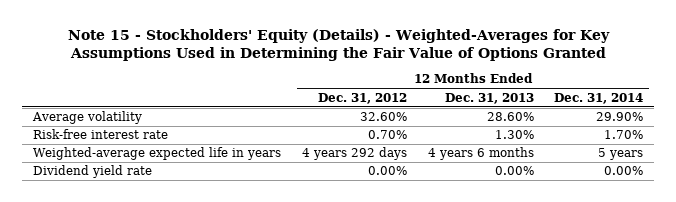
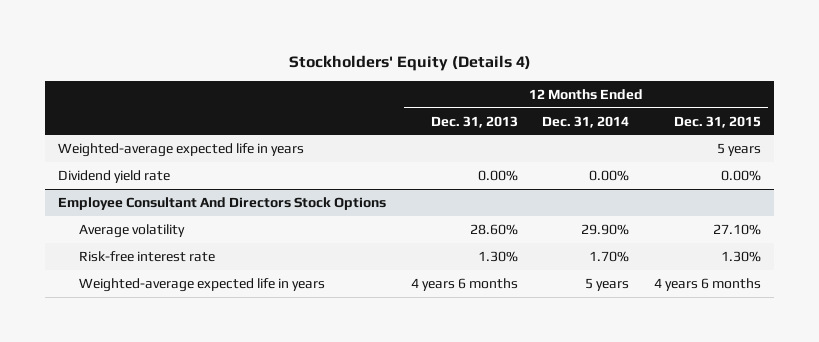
- Note 15 - Stockholders' Equity (Details) - Weighted-Averages for Key Assumptions Used in Determining the Fair Value of Options Granted
+ Stockholders' Equity (Details 4)
- | 12 Months Ended Dec. 31, 2012 | 12 Months Ended Dec. 31, 2013 | 12 Months Ended Dec. 31, 2014
+ | 12 Months Ended Dec. 31, 2013 | 12 Months Ended Dec. 31, 2014 | 12 Months Ended Dec. 31, 2015
+ Weighted-average expected life in years | | | 5 years
moved up: Dividend yield rate | 0.00% | 0.00% | 0.00%
+ Employee Consultant And Directors Stock Options

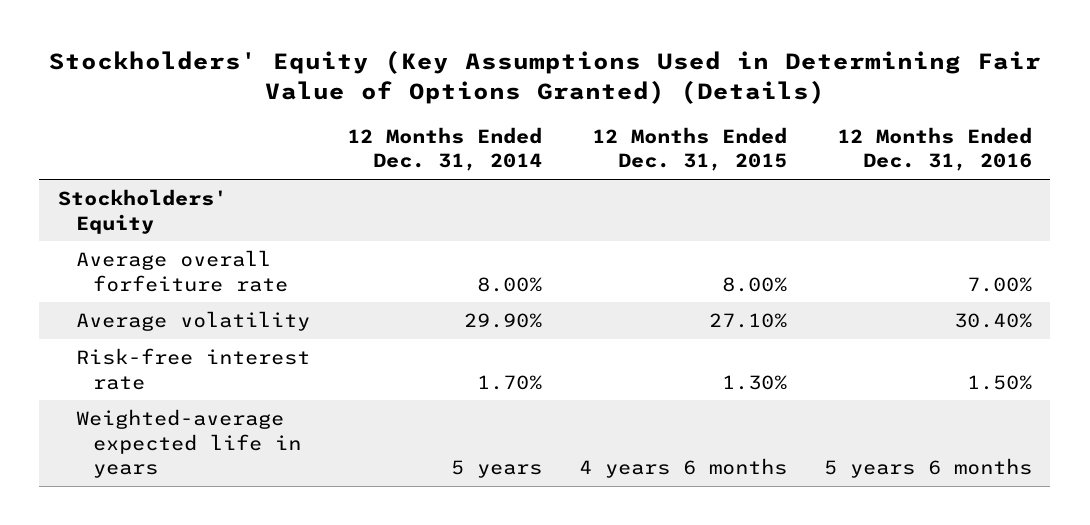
- Stockholders' Equity (Details 4)
+ Stockholders' Equity (Key Assumptions Used in Determining Fair Value of Options Granted) (Details)
- | 12 Months Ended Dec. 31, 2013 | 12 Months Ended Dec. 31, 2014 | 12 Months Ended Dec. 31, 2015
+ | 12 Months Ended Dec. 31, 2014 | 12 Months Ended Dec. 31, 2015 | 12 Months Ended Dec. 31, 2016
- Weighted-average expected life in years | | | 5 years
- Dividend yield rate | 0.00% | 0.00% | 0.00%
- Employee Consultant And Directors Stock Options
+ Stockholders' Equity
+ Average overall forfeiture rate | 8.00% | 8.00% | 7.00%

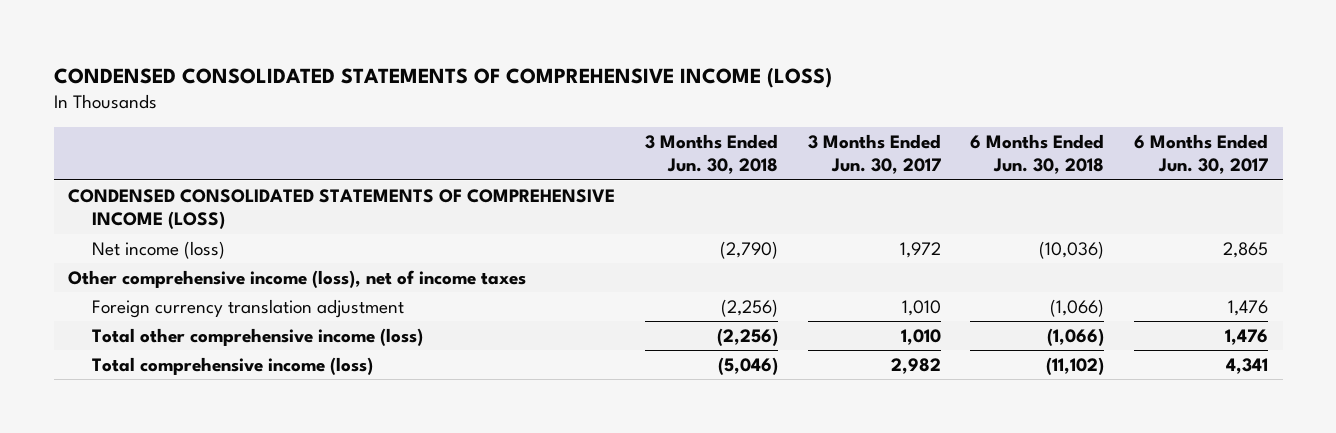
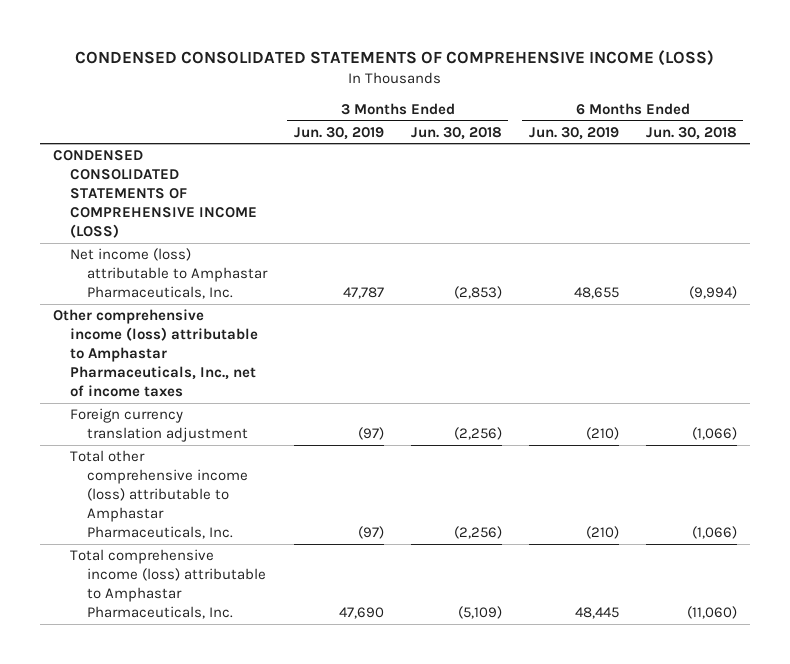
- | 3 Months Ended Jun. 30, 2018 | 3 Months Ended Jun. 30, 2017 | 6 Months Ended Jun. 30, 2018 | 6 Months Ended Jun. 30, 2017
+ | 3 Months Ended Jun. 30, 2019 | 3 Months Ended Jun. 30, 2018 | 6 Months Ended Jun. 30, 2019 | 6 Months Ended Jun. 30, 2018
- Net income (loss) | (2,790) | 1,972 | (10,036) | 2,865
- Other comprehensive income (loss), net of income taxes
+ Net income (loss) attributable to Amphastar Pharmaceuticals, Inc. | 47,787 | (2,853) | 48,655 | (9,994)
+ Other comprehensive income (loss) attributable to Amphastar Pharmaceuticals, Inc., net of income taxes
- Total other comprehensive income (loss) | (2,256) | 1,010 | (1,066) | 1,476
- Total comprehensive income (loss) | (5,046) | 2,982 | (11,102) | 4,341
+ Total other comprehensive income (loss) attributable to Amphastar Pharmaceuticals, Inc. | (97) | (2,256) | (210) | (1,066)
+ Total comprehensive income (loss) attributable to Amphastar Pharmaceuticals, Inc. | 47,690 | (5,109) | 48,445 | (11,060)

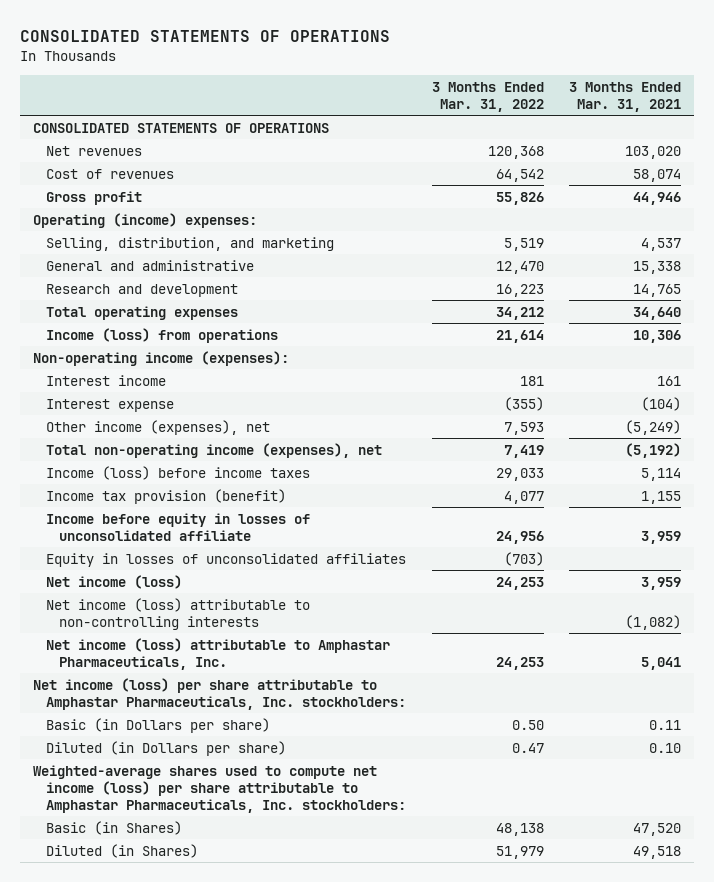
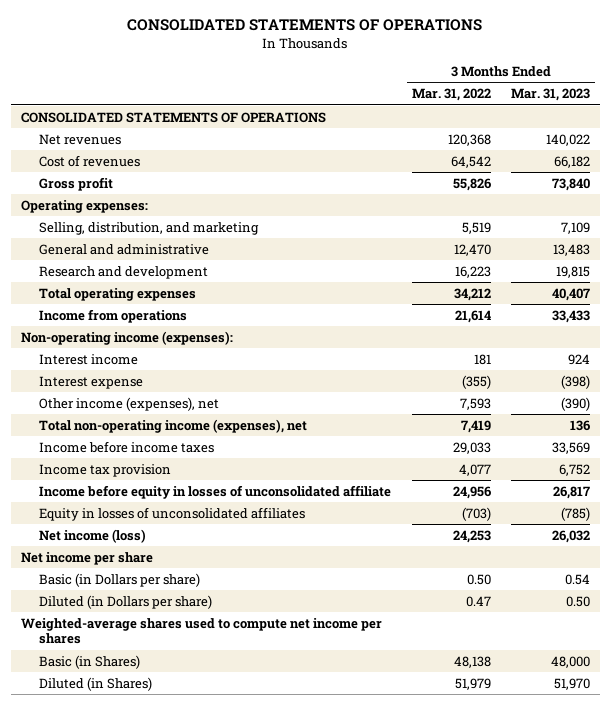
- | 3 Months Ended Mar. 31, 2022 | 3 Months Ended Mar. 31, 2021
+ | 3 Months Ended Mar. 31, 2022 | 3 Months Ended Mar. 31, 2023
- Operating (income) expenses:
+ Operating expenses:
- Income (loss) from operations | 21,614 | 10,306
+ Income from operations | 21,614 | 33,433
- Income (loss) before income taxes | 29,033 | 5,114
- Income tax provision (benefit) | 4,077 | 1,155
+ Income before income taxes | 29,033 | 33,569
+ Income tax provision | 4,077 | 6,752
- Net income (loss) attributable to non-controlling interests | | (1,082)
- Net income (loss) attributable to Amphastar Pharmaceuticals, Inc. | 24,253 | 5,041
- Net income (loss) per share attributable to Amphastar Pharmaceuticals, Inc. stockholders:
+ Net income per share
- Weighted-average shares used to compute net income (loss) per share attributable to Amphastar Pharmaceuticals, Inc. stockholders:
+ Weighted-average shares used to compute net income per shares

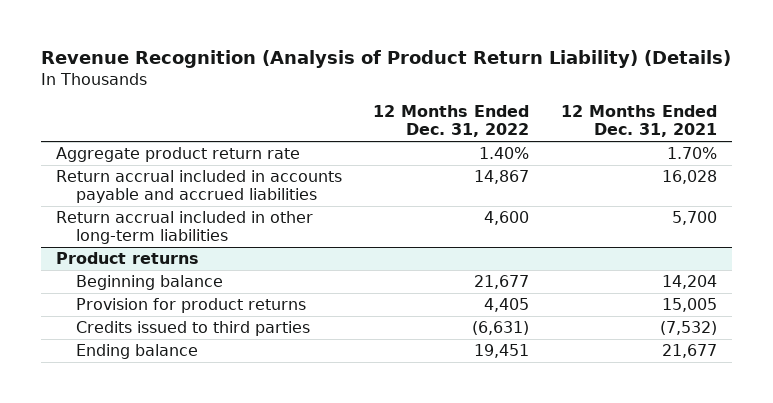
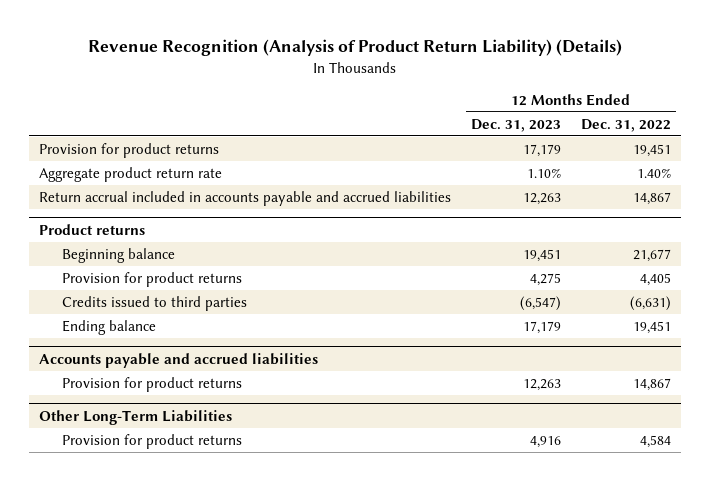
- | 12 Months Ended Dec. 31, 2022 | 12 Months Ended Dec. 31, 2021
+ | 12 Months Ended Dec. 31, 2023 | 12 Months Ended Dec. 31, 2022
+ Provision for product returns | 17,179 | 19,451
- Return accrual included in other long-term liabilities | 4,600 | 5,700
+ Accounts payable and accrued liabilities
+ Provision for product returns | 12,263 | 14,867
+ Other Long-Term Liabilities
+ Provision for product returns | 4,916 | 4,584

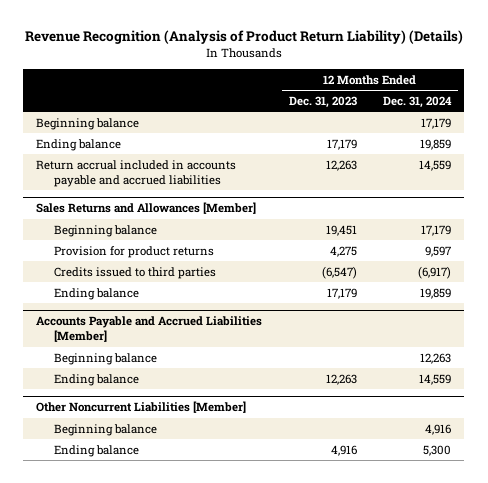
- | 12 Months Ended Dec. 31, 2023 | 12 Months Ended Dec. 31, 2022
+ | 12 Months Ended Dec. 31, 2023 | 12 Months Ended Dec. 31, 2024
- Provision for product returns | 17,179 | 19,451
- Aggregate product return rate | 1.10% | 1.40%
+ Beginning balance | | 17,179
+ Ending balance | 17,179 | 19,859
- Product returns
+ Sales Returns and Allowances [Member]
- Accounts payable and accrued liabilities
- Provision for product returns | 12,263 | 14,867
- Other Long-Term Liabilities
- Provision for product returns | 4,916 | 4,584
+ Accounts Payable and Accrued Liabilities [Member]
+ Beginning balance | | 12,263
+ Ending balance | 12,263 | 14,559
+ Other Noncurrent Liabilities [Member]
+ Beginning balance | | 4,916
+ Ending balance | 4,916 | 5,300

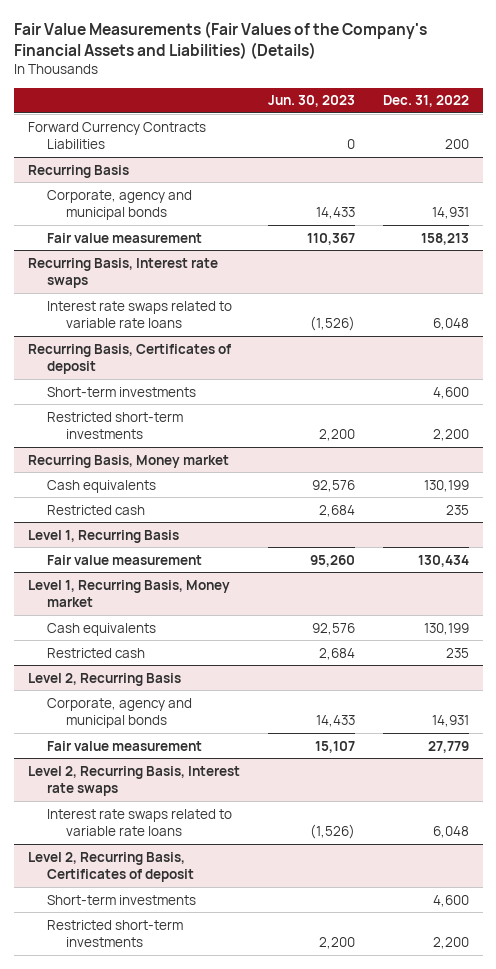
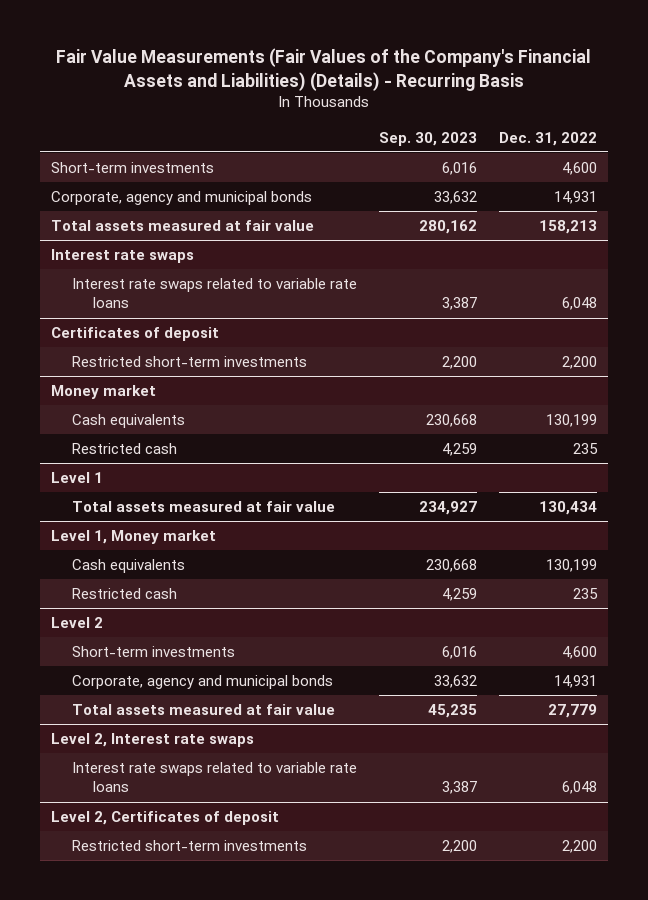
- Fair Value Measurements (Fair Values of the Company's Financial Assets and Liabilities) (Details)
+ Fair Value Measurements (Fair Values of the Company's Financial Assets and Liabilities) (Details) - Recurring Basis
- | Jun. 30, 2023 | Dec. 31, 2022
+ | Sep. 30, 2023 | Dec. 31, 2022
- Forward Currency Contracts Liabilities | 0 | 200
- Recurring Basis
+ Short-term investments | 6,016 | 4,600
- Fair value measurement | 110,367 | 158,213
- Recurring Basis, Interest rate swaps
+ Total assets measured at fair value | 280,162 | 158,213
+ Interest rate swaps
- Recurring Basis, Certificates of deposit
- Short-term investments | | 4,600
+ Certificates of deposit
- Recurring Basis, Money market
+ Money market
- Level 1, Recurring Basis
- Fair value measurement | 95,260 | 130,434
- Level 1, Recurring Basis, Money market
+ Level 1
+ Total assets measured at fair value | 234,927 | 130,434
+ Level 1, Money market
- Level 2, Recurring Basis
+ Level 2
+ Short-term investments | 6,016 | 4,600
- Fair value measurement | 15,107 | 27,779
- Level 2, Recurring Basis, Interest rate swaps
+ Total assets measured at fair value | 45,235 | 27,779
+ Level 2, Interest rate swaps
- Level 2, Recurring Basis, Certificates of deposit
- Short-term investments | | 4,600
+ Level 2, Certificates of deposit

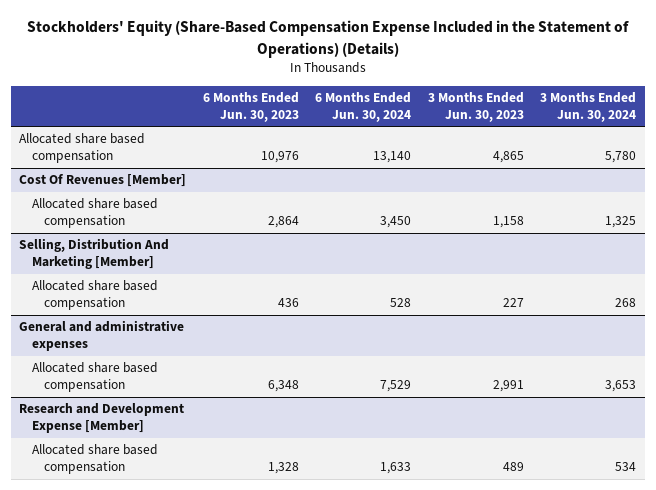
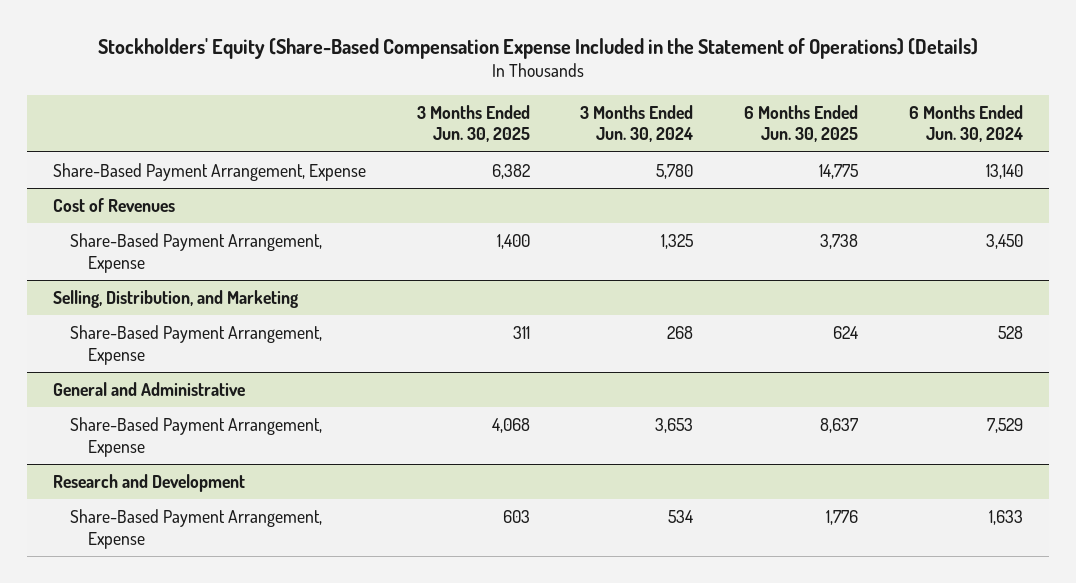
- | 6 Months Ended Jun. 30, 2023 | 6 Months Ended Jun. 30, 2024 | 3 Months Ended Jun. 30, 2023 | 3 Months Ended Jun. 30, 2024
+ | 3 Months Ended Jun. 30, 2025 | 3 Months Ended Jun. 30, 2024 | 6 Months Ended Jun. 30, 2025 | 6 Months Ended Jun. 30, 2024
- Allocated share based compensation | 10,976 | 13,140 | 4,865 | 5,780
- Cost Of Revenues [Member]
- Allocated share based compensation | 2,864 | 3,450 | 1,158 | 1,325
- Selling, Distribution And Marketing [Member]
- Allocated share based compensation | 436 | 528 | 227 | 268
- General and administrative expenses
- Allocated share based compensation | 6,348 | 7,529 | 2,991 | 3,653
- Research and Development Expense [Member]
- Allocated share based compensation | 1,328 | 1,633 | 489 | 534
+ Share-Based Payment Arrangement, Expense | 6,382 | 5,780 | 14,775 | 13,140
+ Cost of Revenues
+ Share-Based Payment Arrangement, Expense | 1,400 | 1,325 | 3,738 | 3,450
+ Selling, Distribution, and Marketing
+ Share-Based Payment Arrangement, Expense | 311 | 268 | 624 | 528
+ General and Administrative
+ Share-Based Payment Arrangement, Expense | 4,068 | 3,653 | 8,637 | 7,529
+ Research and Development
+ Share-Based Payment Arrangement, Expense | 603 | 534 | 1,776 | 1,633

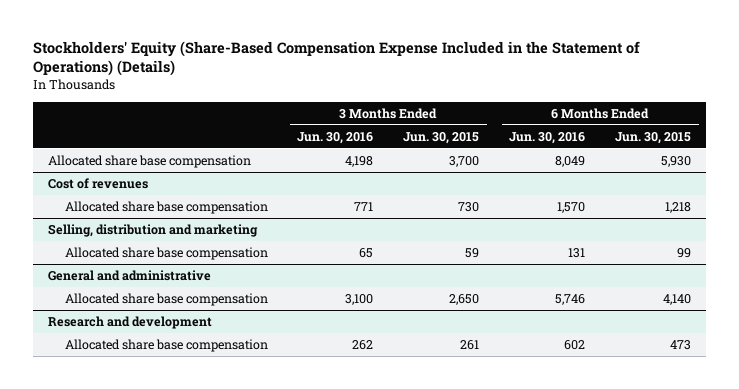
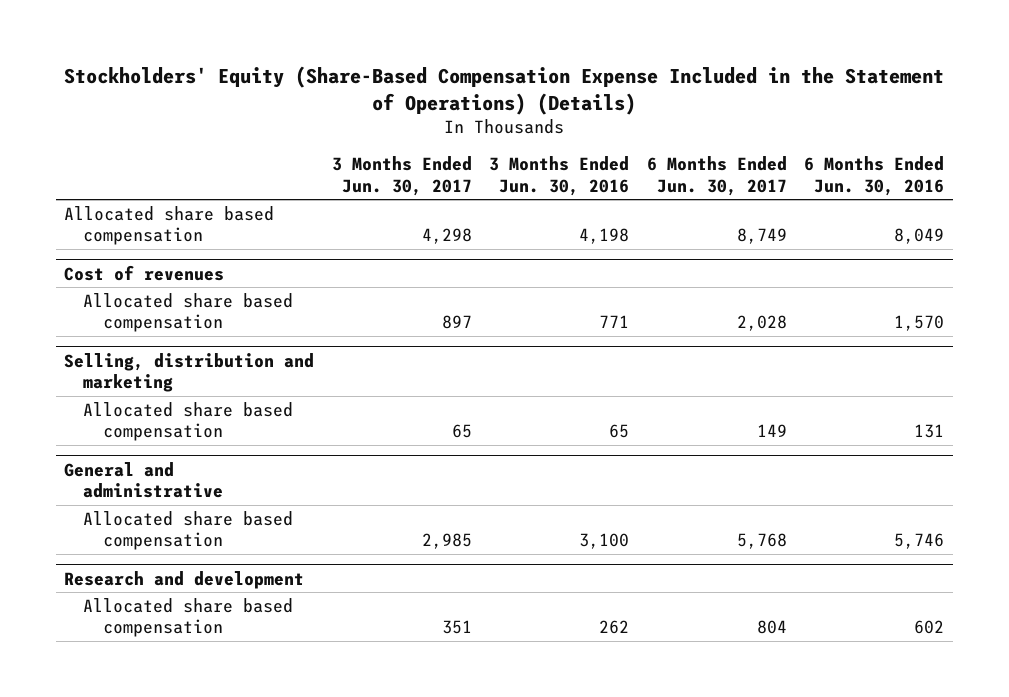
- | 3 Months Ended Jun. 30, 2016 | 3 Months Ended Jun. 30, 2015 | 6 Months Ended Jun. 30, 2016 | 6 Months Ended Jun. 30, 2015
+ | 3 Months Ended Jun. 30, 2017 | 3 Months Ended Jun. 30, 2016 | 6 Months Ended Jun. 30, 2017 | 6 Months Ended Jun. 30, 2016
- Allocated share base compensation | 4,198 | 3,700 | 8,049 | 5,930
+ Allocated share based compensation | 4,298 | 4,198 | 8,749 | 8,049
@ Cost of revenues
- Allocated share base compensation | 771 | 730 | 1,570 | 1,218
+ Allocated share based compensation | 897 | 771 | 2,028 | 1,570
@ Selling, distribution and marketing
- Allocated share base compensation | 65 | 59 | 131 | 99
+ Allocated share based compensation | 65 | 65 | 149 | 131
@ General and administrative
- Allocated share base compensation | 3,100 | 2,650 | 5,746 | 4,140
+ Allocated share based compensation | 2,985 | 3,100 | 5,768 | 5,746
@ Research and development
- Allocated share base compensation | 262 | 261 | 602 | 473
+ Allocated share based compensation | 351 | 262 | 804 | 602

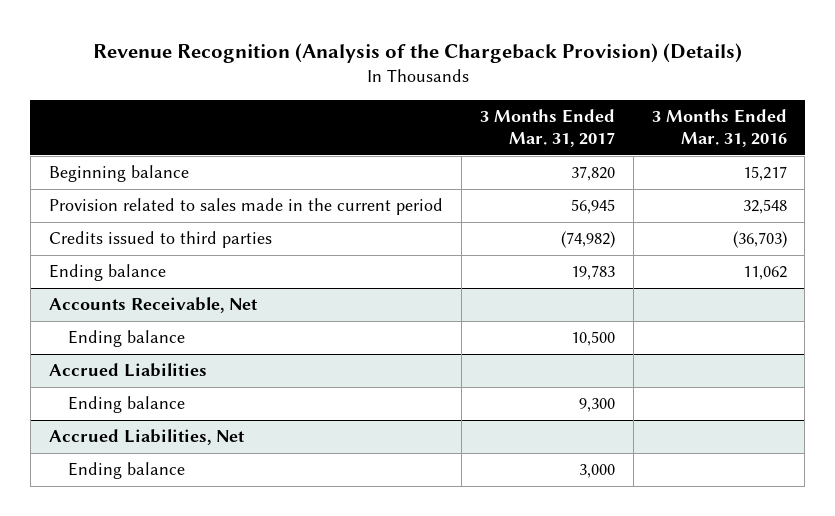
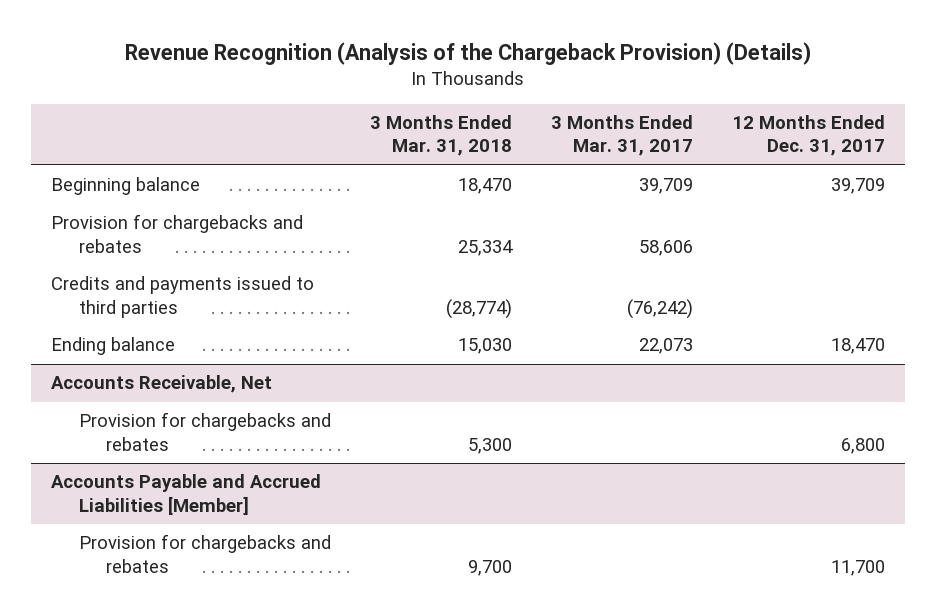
- | 3 Months Ended Mar. 31, 2017 | 3 Months Ended Mar. 31, 2016
+ | 3 Months Ended Mar. 31, 2018 | 3 Months Ended Mar. 31, 2017 | 12 Months Ended Dec. 31, 2017
- Beginning balance | 37,820 | 15,217
- Provision related to sales made in the current period | 56,945 | 32,548
- Credits issued to third parties | (74,982) | (36,703)
- Ending balance | 19,783 | 11,062
+ Beginning balance | 18,470 | 39,709 | 39,709
+ Provision for chargebacks and rebates | 25,334 | 58,606 |
+ Credits and payments issued to third parties | (28,774) | (76,242) |
+ Ending balance | 15,030 | 22,073 | 18,470
@ Accounts Receivable, Net
- Ending balance | 10,500 |
- Accrued Liabilities
- Ending balance | 9,300 |
- Accrued Liabilities, Net
- Ending balance | 3,000 |
@ Accounts Receivable, Net
+ Provision for chargebacks and rebates | 5,300 | | 6,800
+ Accounts Payable and Accrued Liabilities [Member]
+ Provision for chargebacks and rebates | 9,700 | | 11,700

